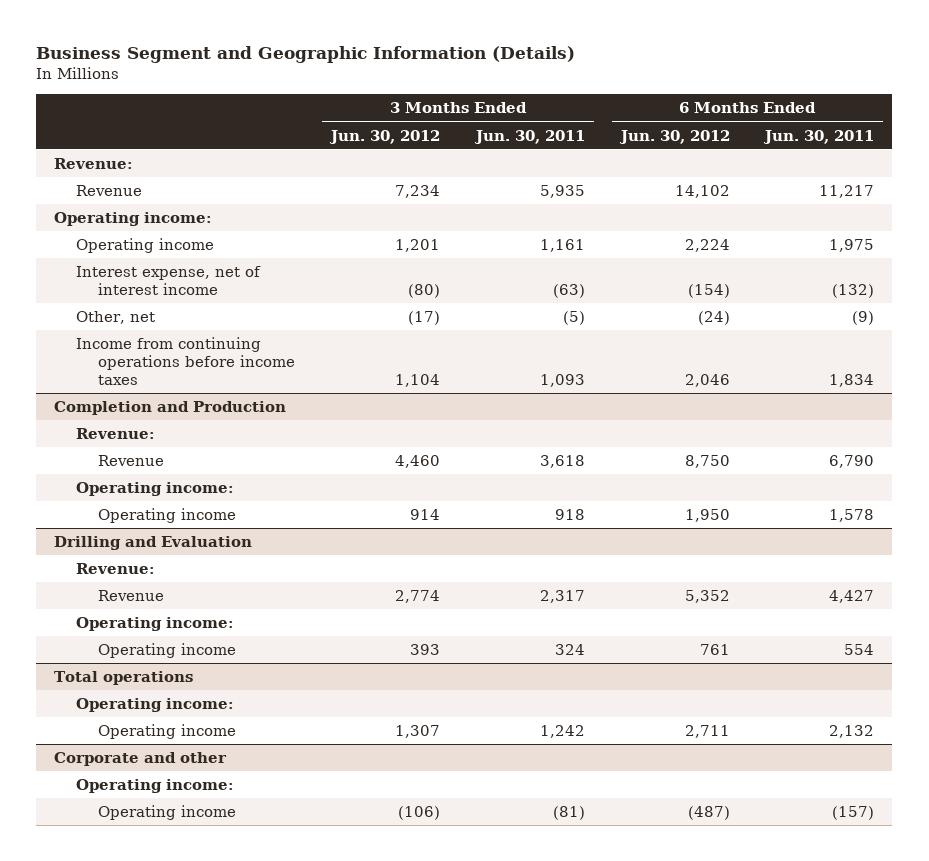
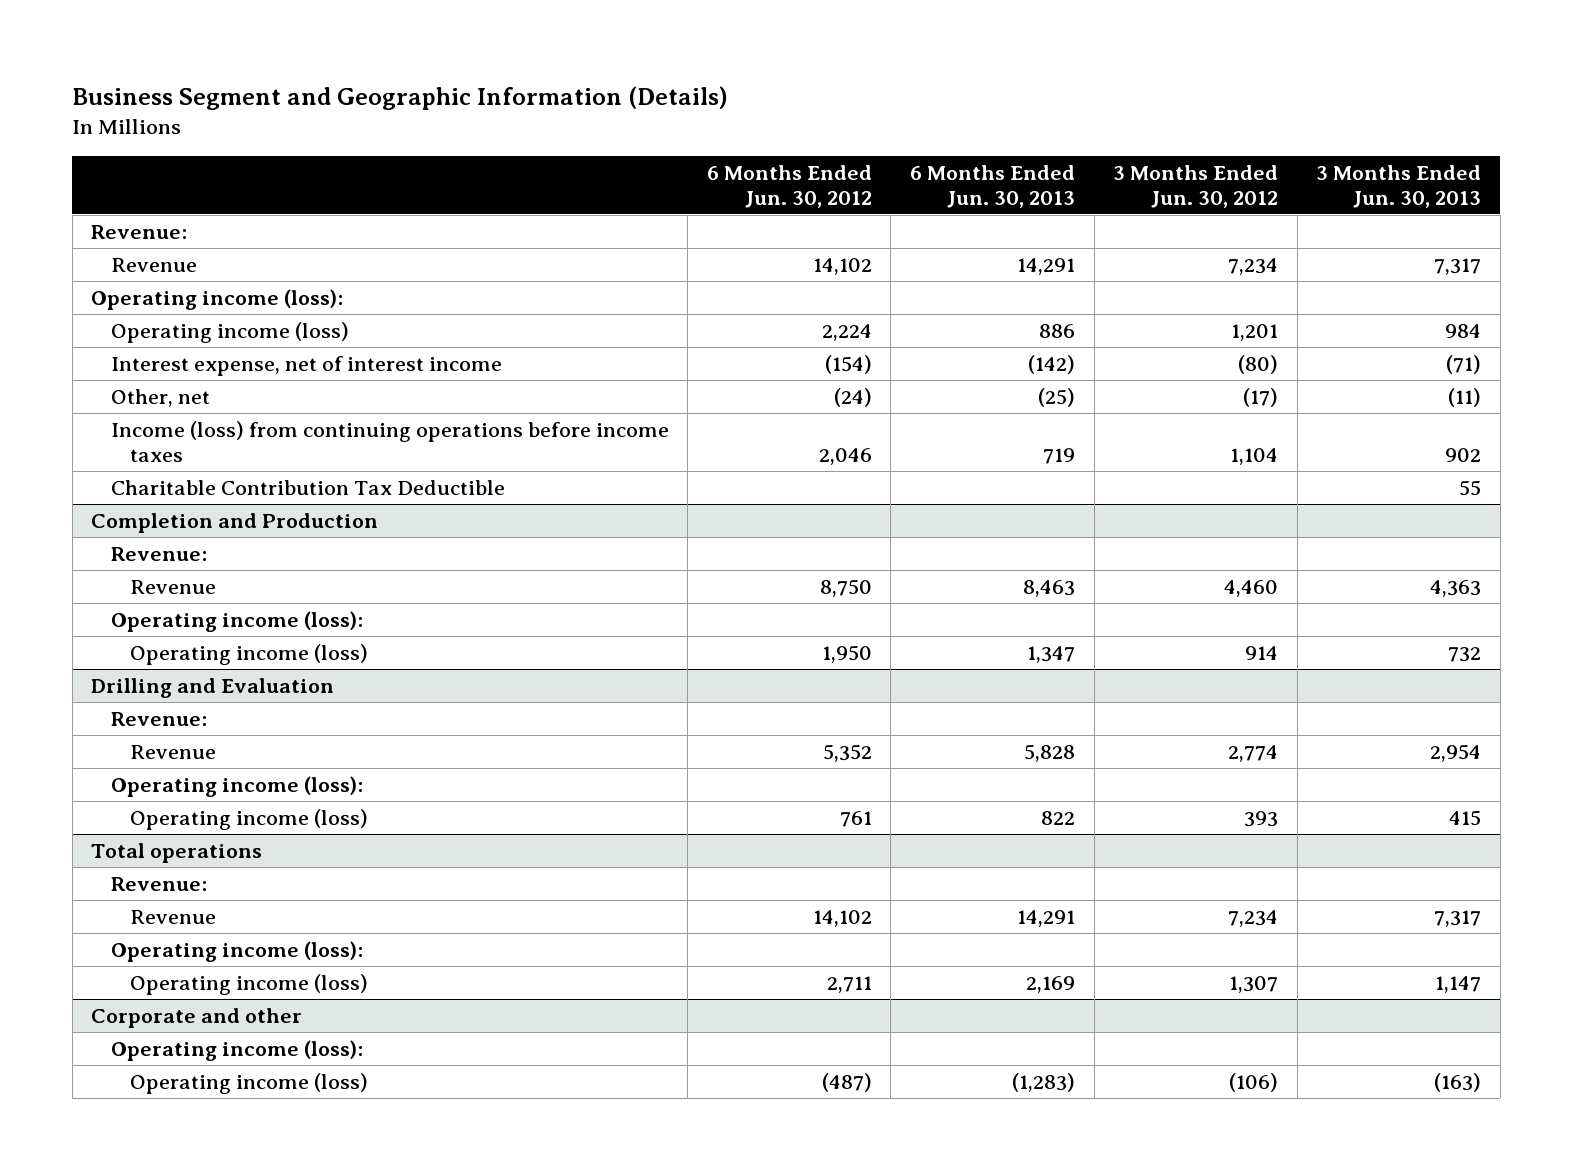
- | 3 Months Ended Jun. 30, 2012 | 3 Months Ended Jun. 30, 2011 | 6 Months Ended Jun. 30, 2012 | 6 Months Ended Jun. 30, 2011
+ | 6 Months Ended Jun. 30, 2012 | 6 Months Ended Jun. 30, 2013 | 3 Months Ended Jun. 30, 2012 | 3 Months Ended Jun. 30, 2013
- Operating income:
- Operating income | 1,201 | 1,161 | 2,224 | 1,975
+ Operating income (loss):
+ Operating income (loss) | 2,224 | 886 | 1,201 | 984
- Income from continuing operations before income taxes | 1,104 | 1,093 | 2,046 | 1,834
+ Income (loss) from continuing operations before income taxes | 2,046 | 719 | 1,104 | 902
+ Charitable Contribution Tax Deductible | | | | 55
@ Completion and Production
- Operating income:
- Operating income | 914 | 918 | 1,950 | 1,578
+ Operating income (loss):
+ Operating income (loss) | 1,950 | 1,347 | 914 | 732
@ Drilling and Evaluation
- Operating income:
- Operating income | 393 | 324 | 761 | 554
+ Operating income (loss):
+ Operating income (loss) | 761 | 822 | 393 | 415
@ Total operations
- Operating income:
- Operating income | 1,307 | 1,242 | 2,711 | 2,132
+ Revenue:
+ Revenue | 14,102 | 14,291 | 7,234 | 7,317
+ Operating income (loss):
+ Operating income (loss) | 2,711 | 2,169 | 1,307 | 1,147
@ Corporate and other
- Operating income:
- Operating income | (106) | (81) | (487) | (157)
+ Operating income (loss):
+ Operating income (loss) | (487) | (1,283) | (106) | (163)

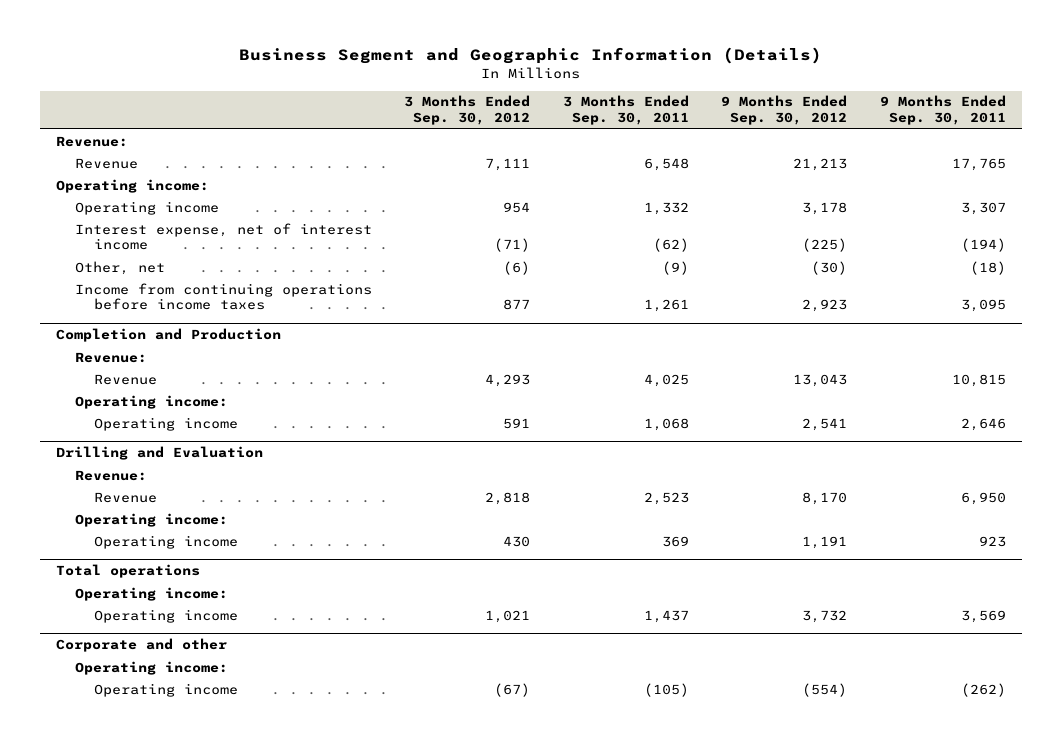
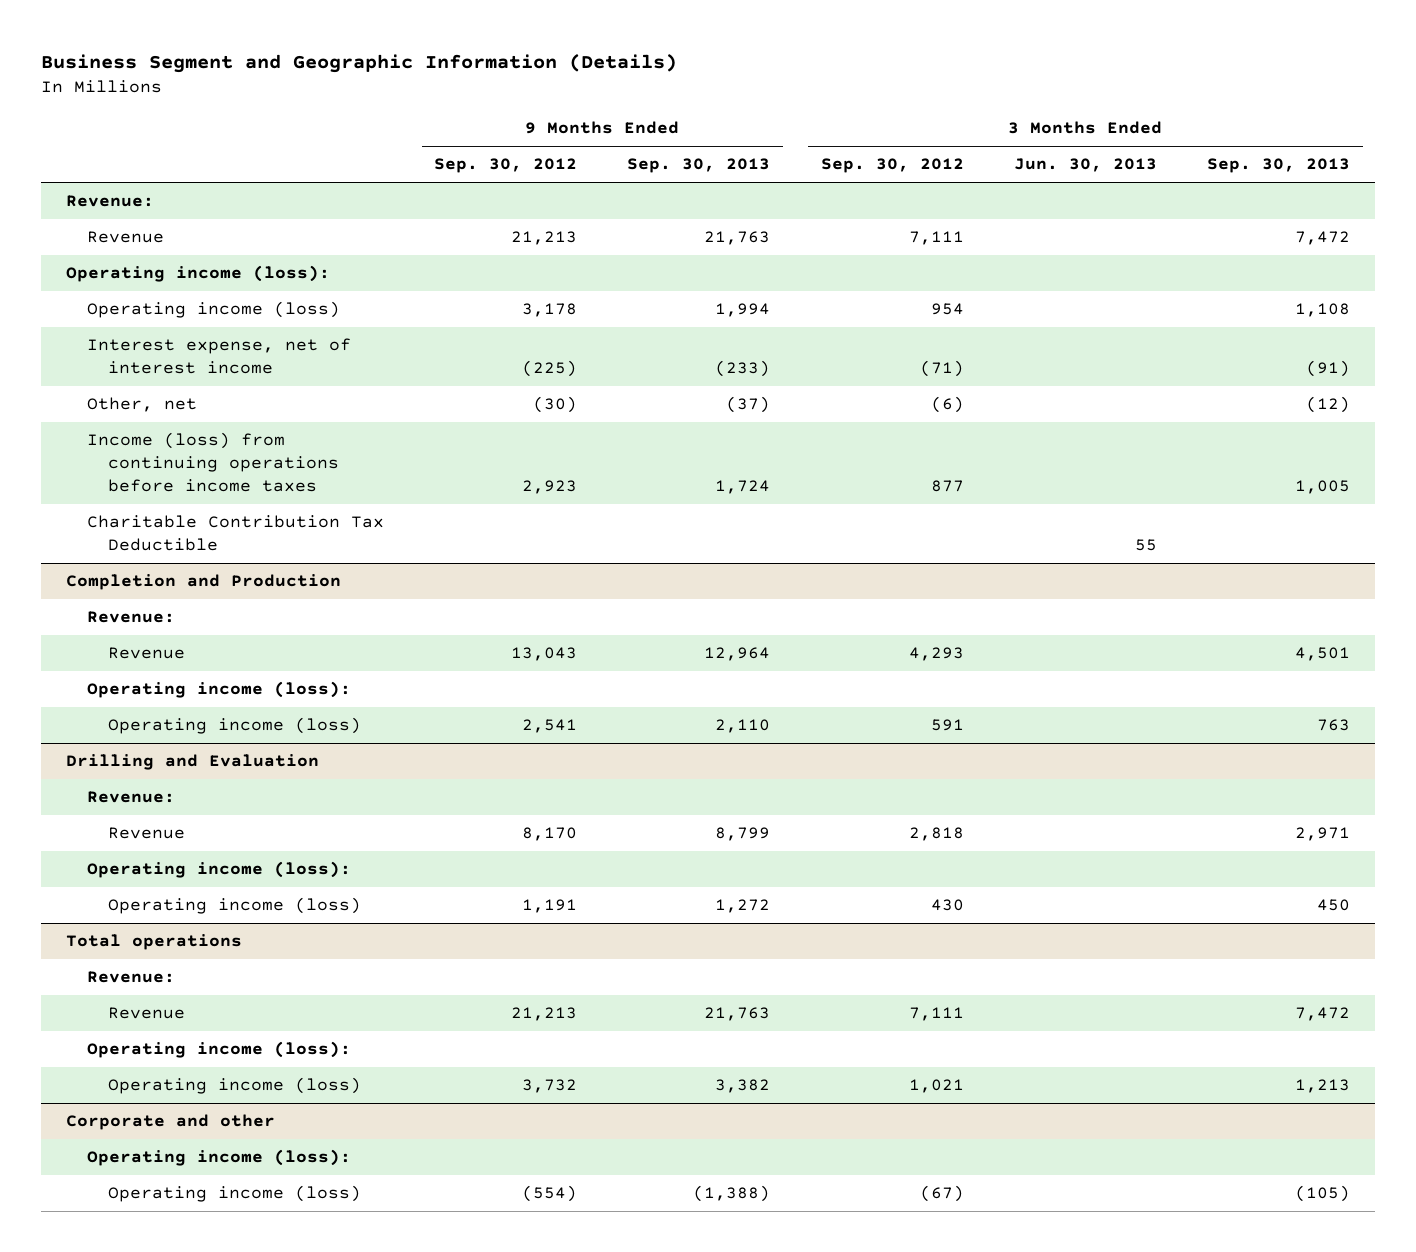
- | 3 Months Ended Sep. 30, 2012 | 3 Months Ended Sep. 30, 2011 | 9 Months Ended Sep. 30, 2012 | 9 Months Ended Sep. 30, 2011
+ | 9 Months Ended Sep. 30, 2012 | 9 Months Ended Sep. 30, 2013 | 3 Months Ended Sep. 30, 2012 | 3 Months Ended Jun. 30, 2013 | 3 Months Ended Sep. 30, 2013
- Operating income:
- Operating income | 954 | 1,332 | 3,178 | 3,307
+ Operating income (loss):
+ Operating income (loss) | 3,178 | 1,994 | 954 | | 1,108
- Income from continuing operations before income taxes | 877 | 1,261 | 2,923 | 3,095
+ Income (loss) from continuing operations before income taxes | 2,923 | 1,724 | 877 | | 1,005
+ Charitable Contribution Tax Deductible | | | | 55 |
@ Completion and Production
- Operating income:
- Operating income | 591 | 1,068 | 2,541 | 2,646
+ Operating income (loss):
+ Operating income (loss) | 2,541 | 2,110 | 591 | | 763
@ Drilling and Evaluation
- Operating income:
- Operating income | 430 | 369 | 1,191 | 923
+ Operating income (loss):
+ Operating income (loss) | 1,191 | 1,272 | 430 | | 450
@ Total operations
- Operating income:
- Operating income | 1,021 | 1,437 | 3,732 | 3,569
+ Revenue:
+ Revenue | 21,213 | 21,763 | 7,111 | | 7,472
+ Operating income (loss):
+ Operating income (loss) | 3,732 | 3,382 | 1,021 | | 1,213
@ Corporate and other
- Operating income:
- Operating income | (67) | (105) | (554) | (262)
+ Operating income (loss):
+ Operating income (loss) | (554) | (1,388) | (67) | | (105)

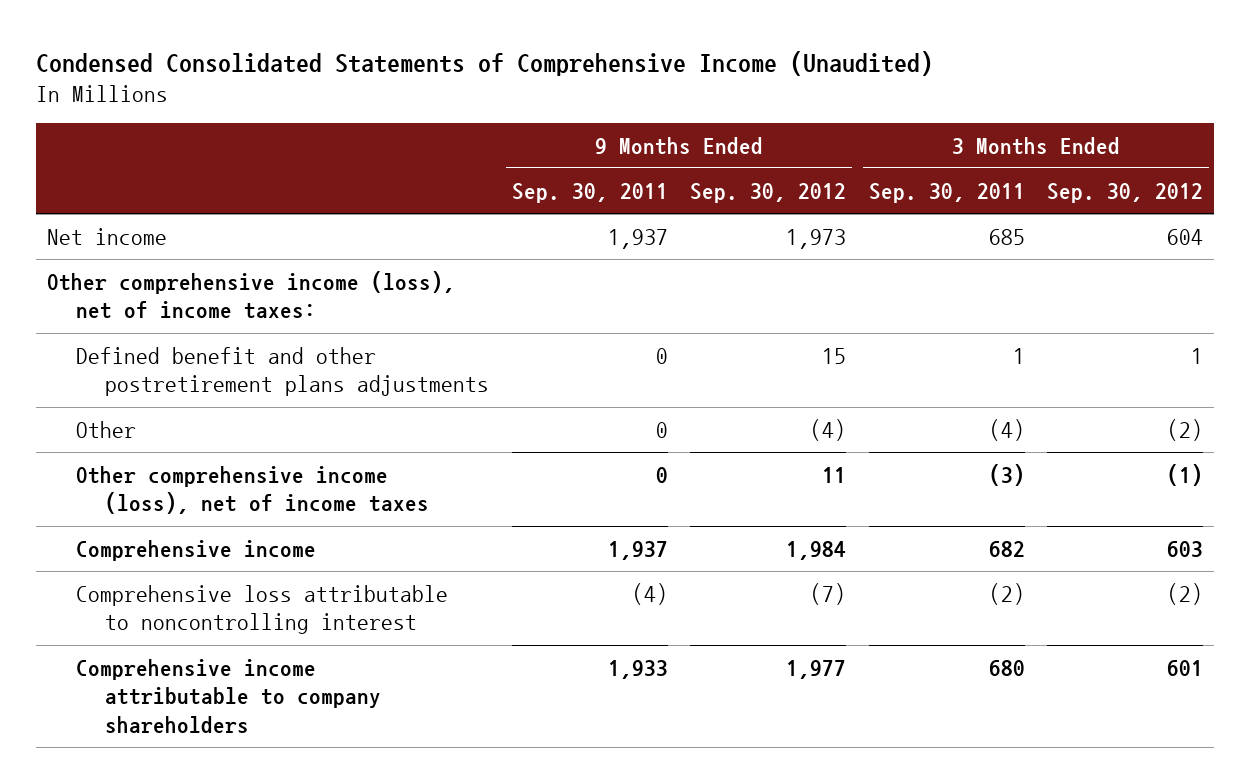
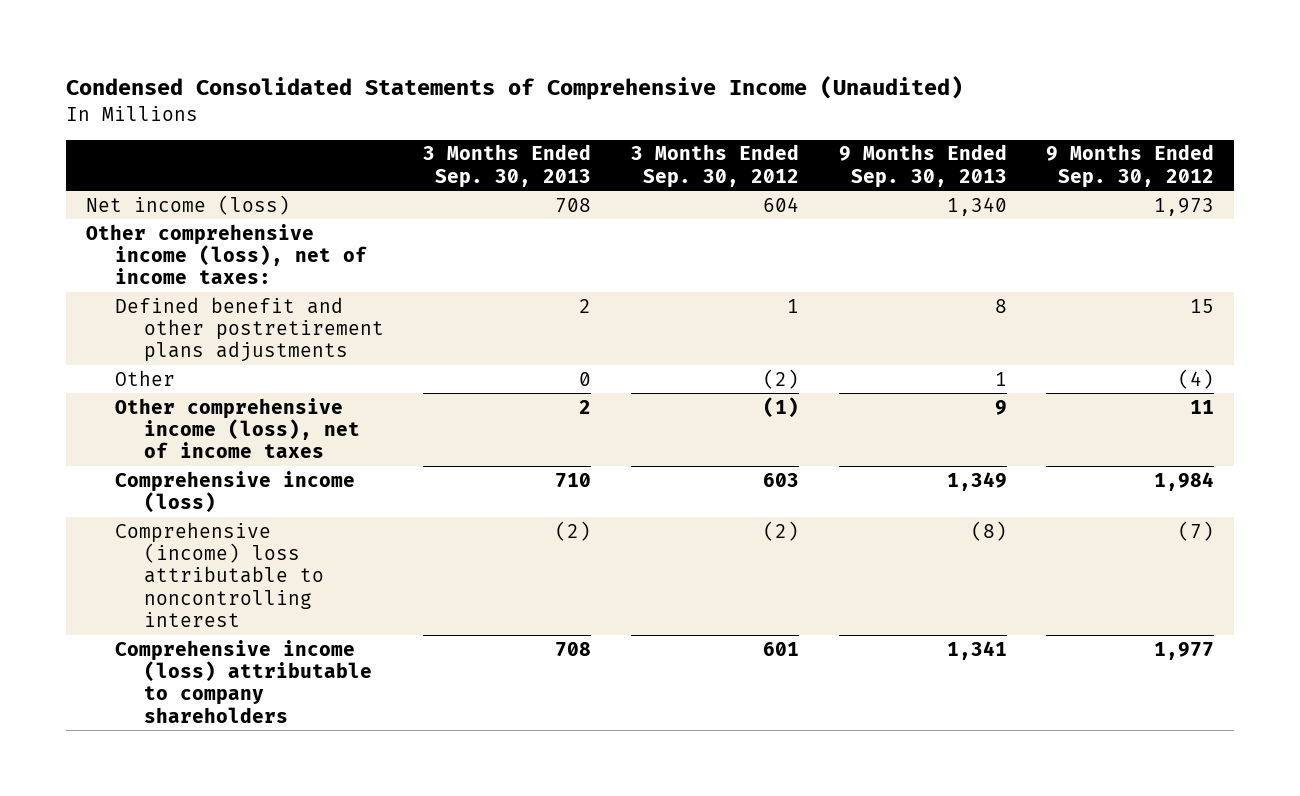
- | 9 Months Ended Sep. 30, 2011 | 9 Months Ended Sep. 30, 2012 | 3 Months Ended Sep. 30, 2011 | 3 Months Ended Sep. 30, 2012
+ | 3 Months Ended Sep. 30, 2013 | 3 Months Ended Sep. 30, 2012 | 9 Months Ended Sep. 30, 2013 | 9 Months Ended Sep. 30, 2012
- Net income | 1,937 | 1,973 | 685 | 604
+ Net income (loss) | 708 | 604 | 1,340 | 1,973
- Comprehensive income | 1,937 | 1,984 | 682 | 603
- Comprehensive loss attributable to noncontrolling interest | (4) | (7) | (2) | (2)
- Comprehensive income attributable to company shareholders | 1,933 | 1,977 | 680 | 601
+ Comprehensive income (loss) | 710 | 603 | 1,349 | 1,984
+ Comprehensive (income) loss attributable to noncontrolling interest | (2) | (2) | (8) | (7)
+ Comprehensive income (loss) attributable to company shareholders | 708 | 601 | 1,341 | 1,977

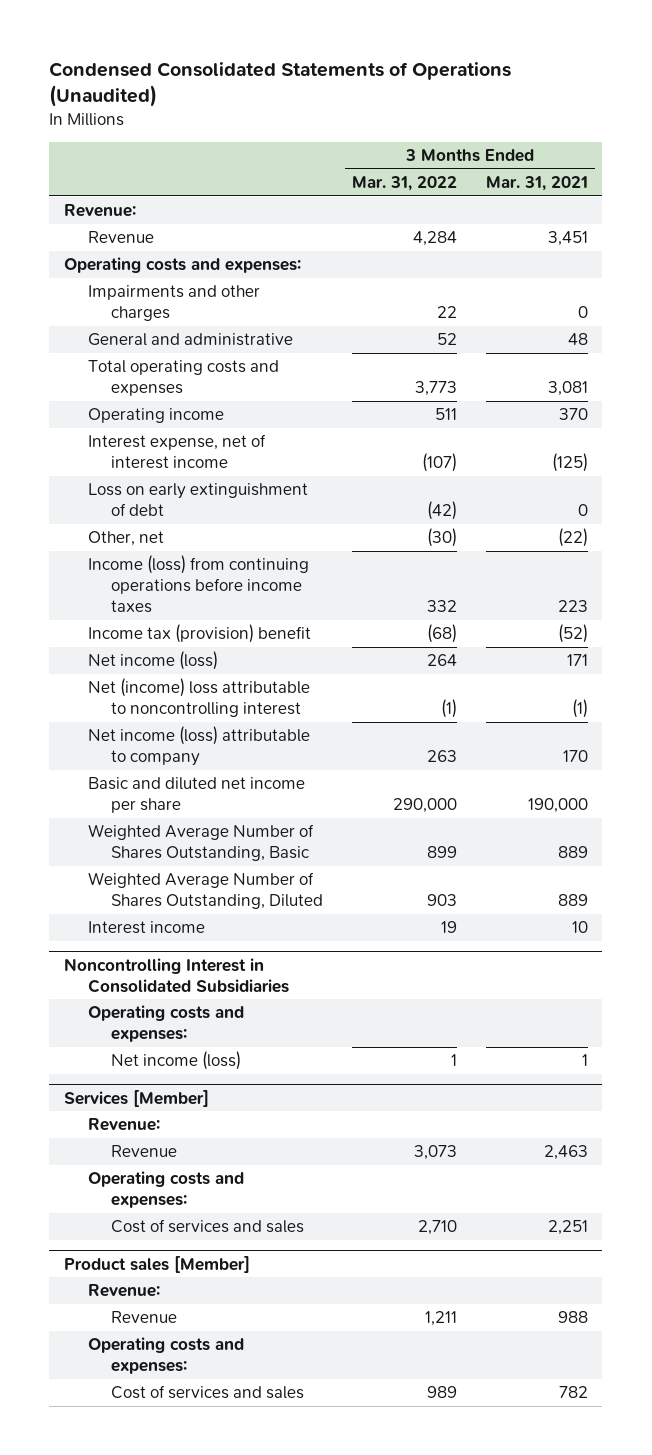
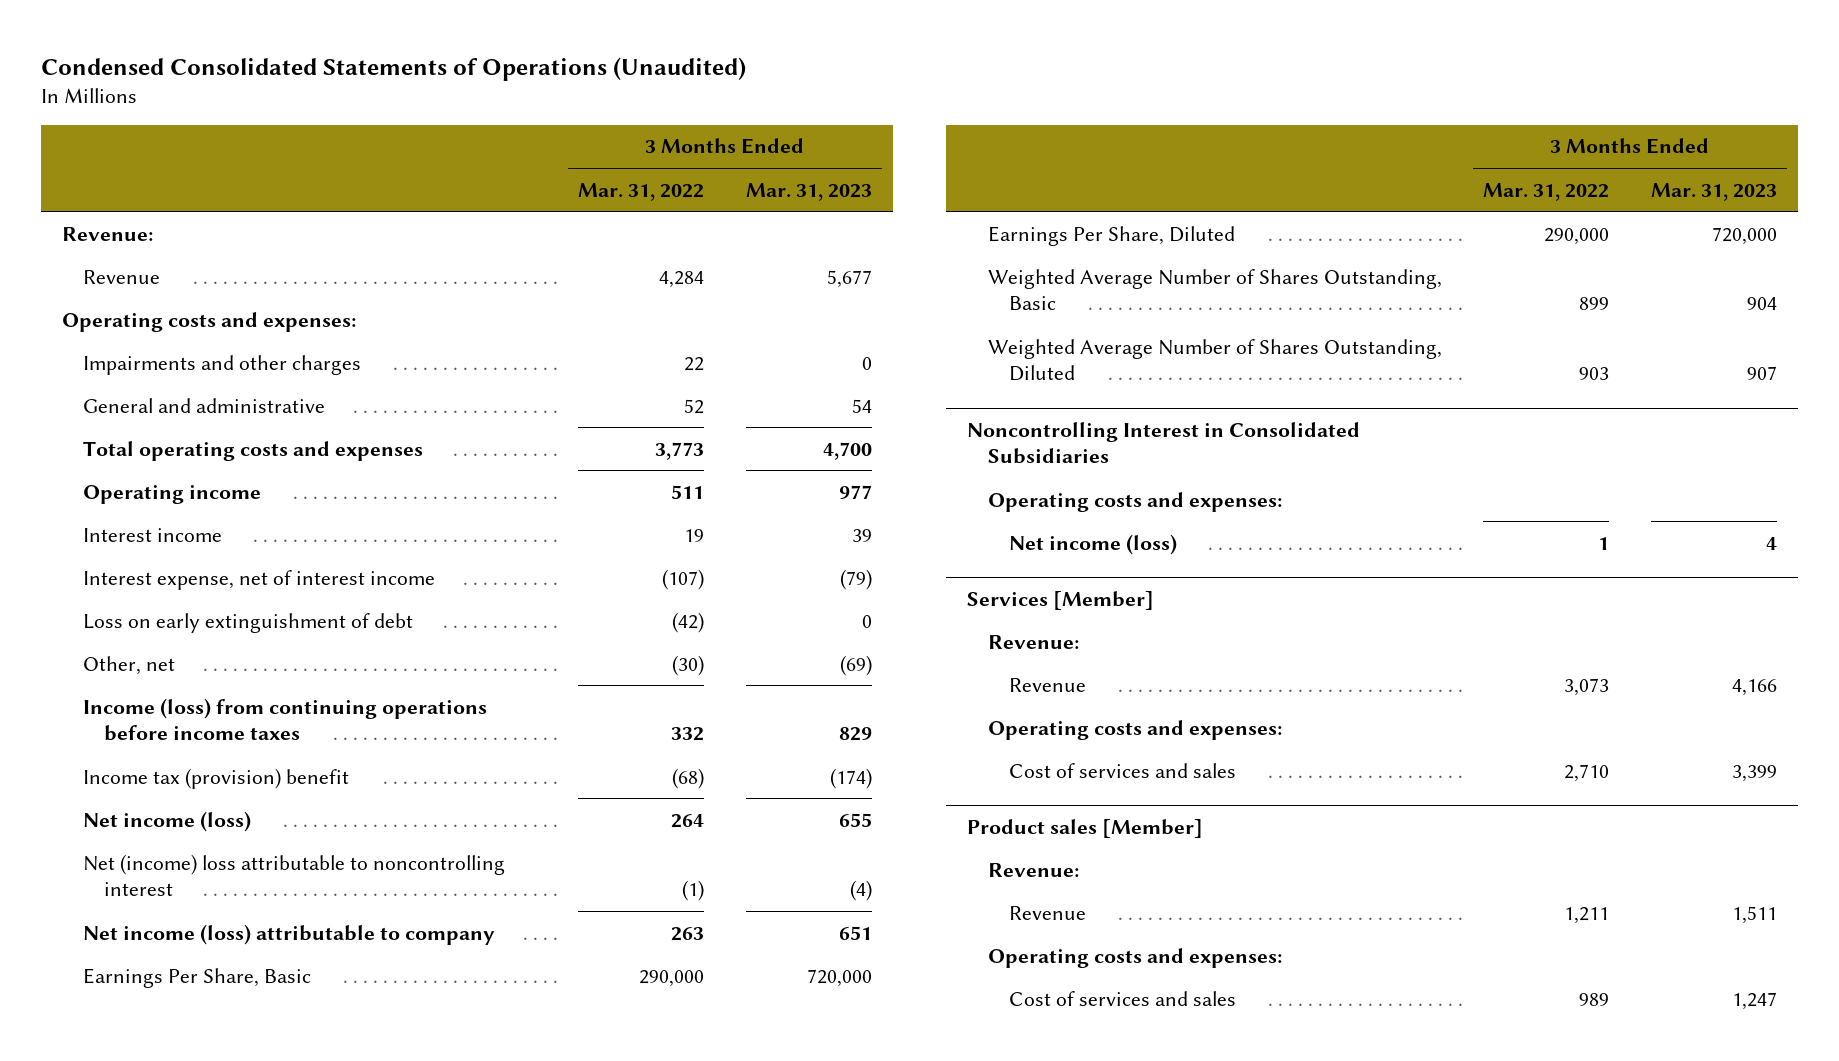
- | 3 Months Ended Mar. 31, 2022 | 3 Months Ended Mar. 31, 2021
+ | 3 Months Ended Mar. 31, 2022 | 3 Months Ended Mar. 31, 2023
moved up: Interest income | 19 | 39
- Basic and diluted net income per share | 290,000 | 190,000
+ Earnings Per Share, Basic | 290,000 | 720,000
+ Earnings Per Share, Diluted | 290,000 | 720,000

